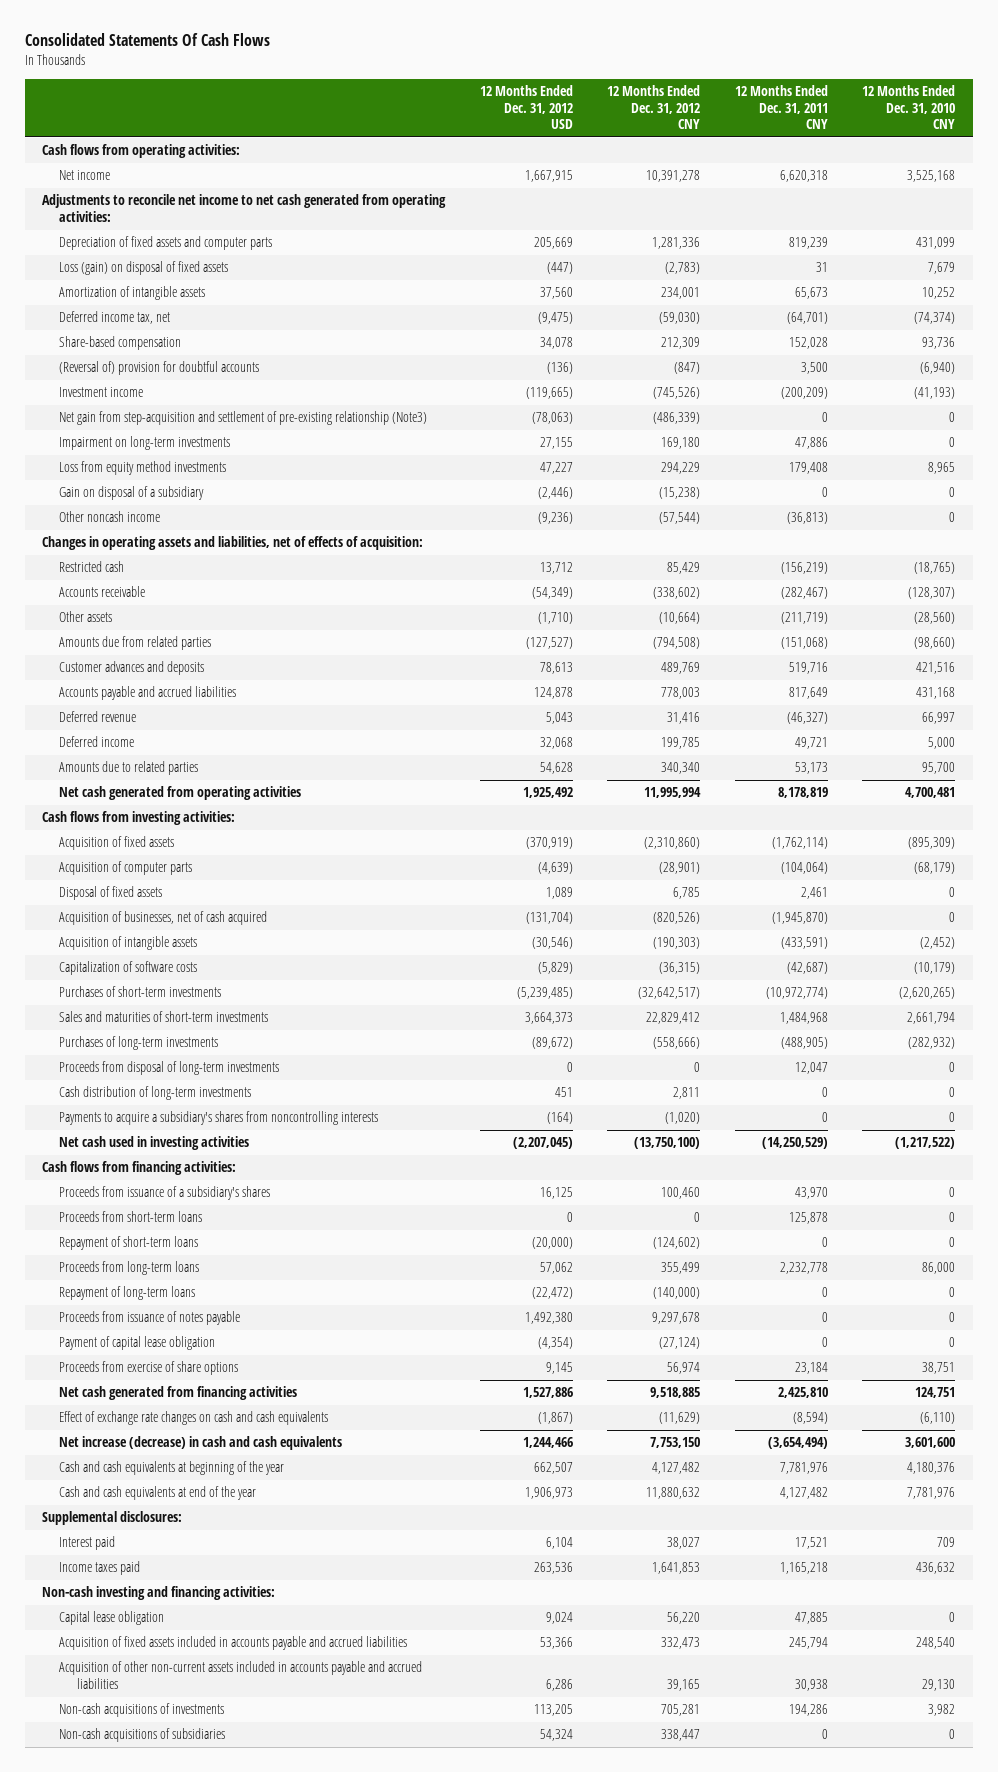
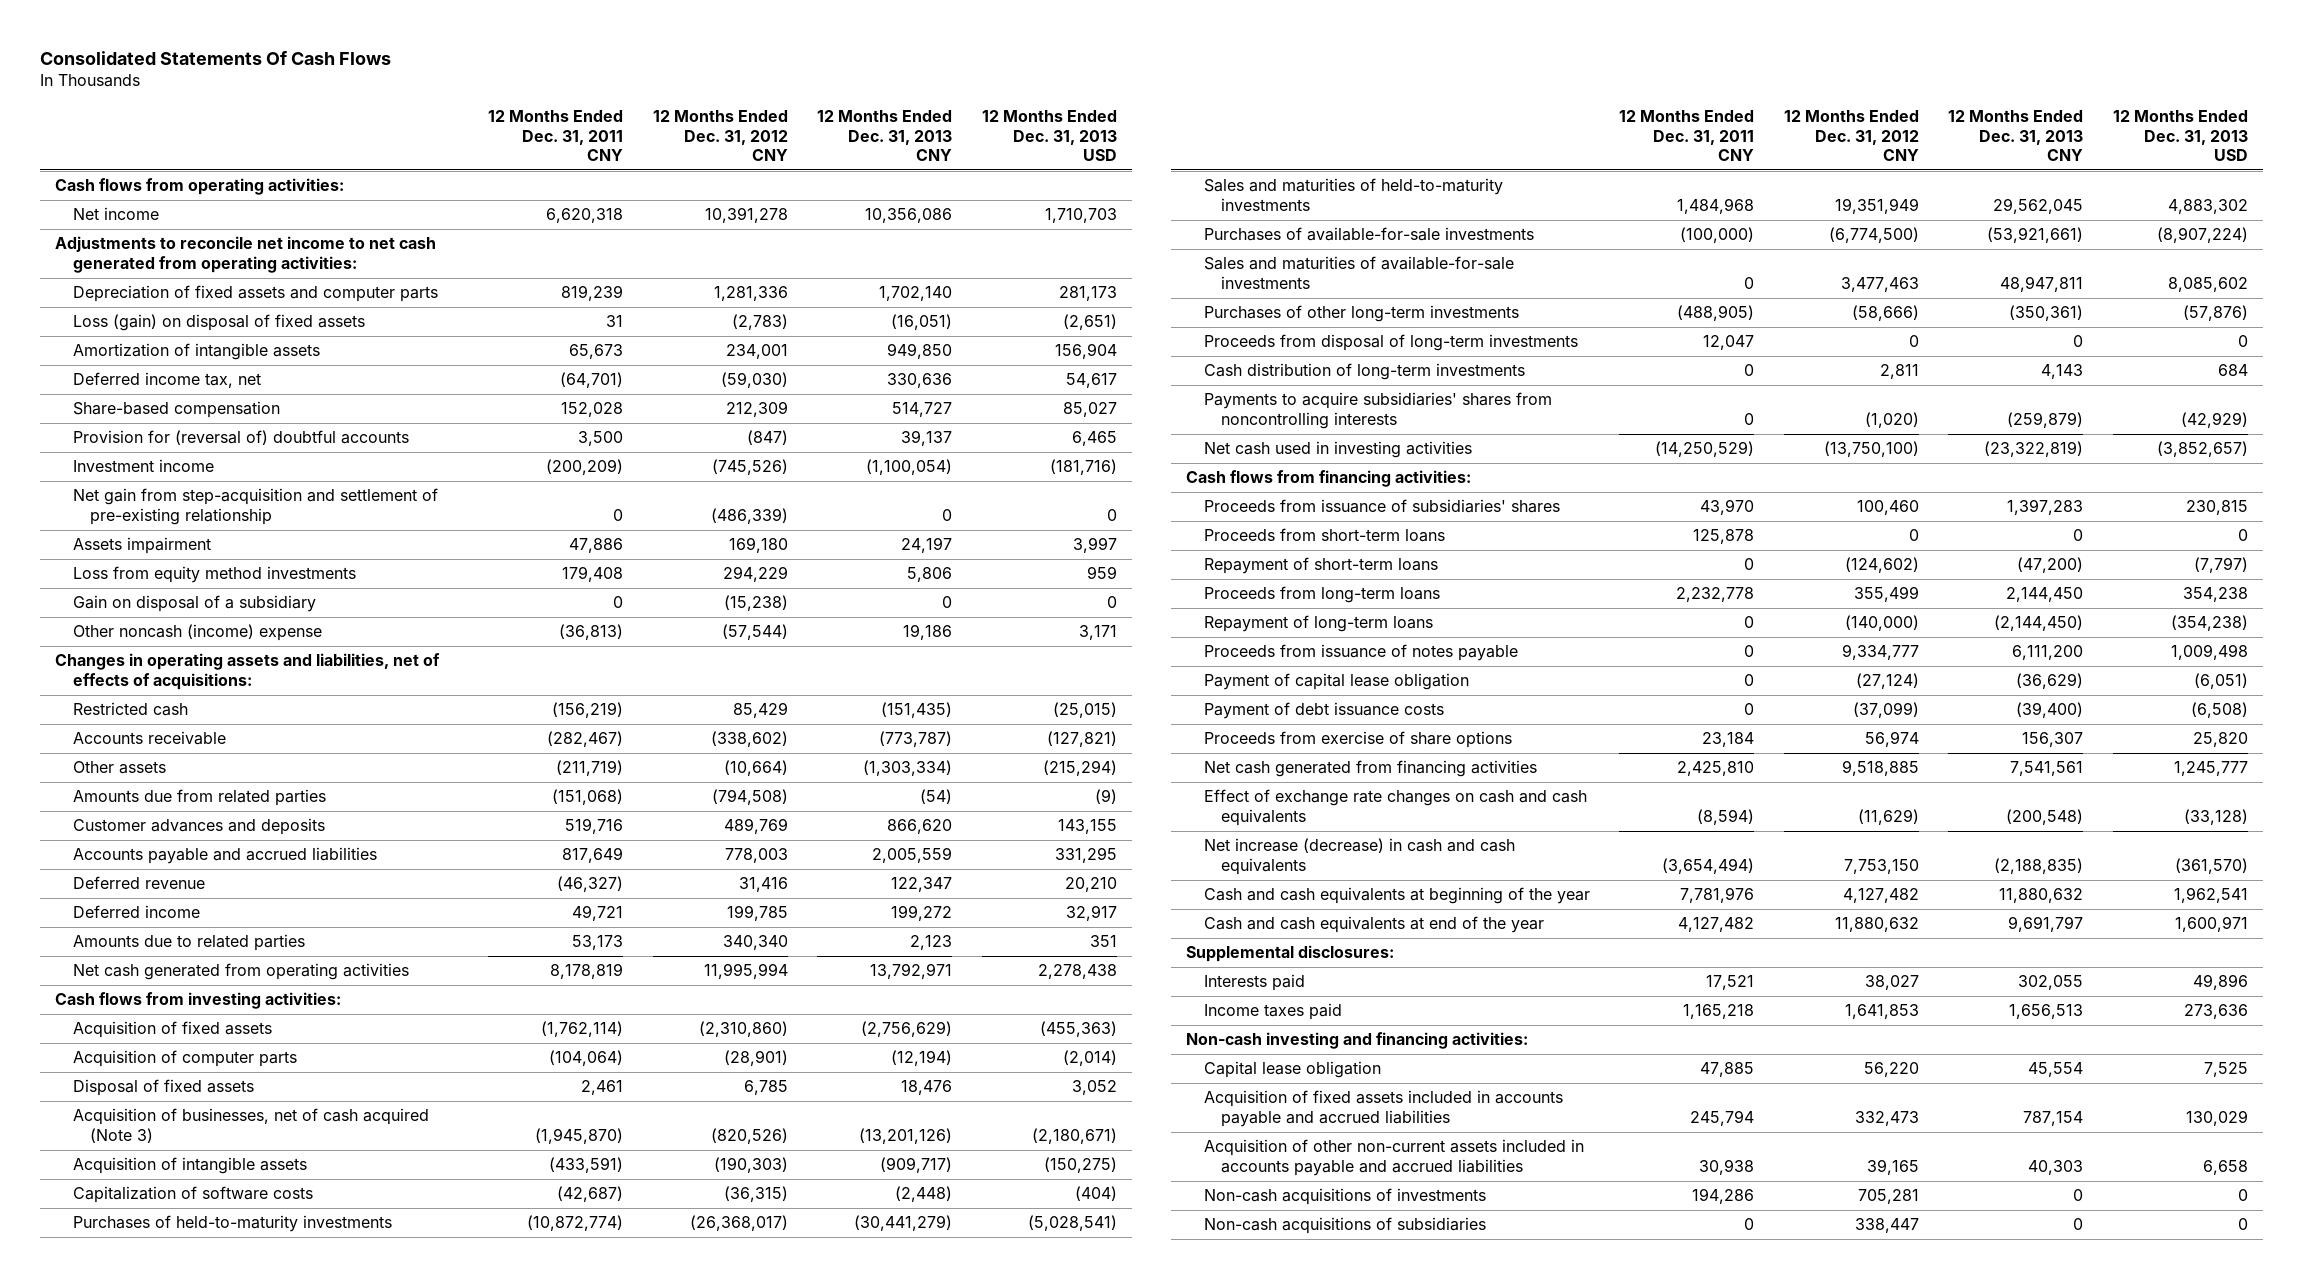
- | 12 Months Ended Dec. 31, 2012 USD | 12 Months Ended Dec. 31, 2012 CNY | 12 Months Ended Dec. 31, 2011 CNY | 12 Months Ended Dec. 31, 2010 CNY
+ | 12 Months Ended Dec. 31, 2011 CNY | 12 Months Ended Dec. 31, 2012 CNY | 12 Months Ended Dec. 31, 2013 CNY | 12 Months Ended Dec. 31, 2013 USD
- (Reversal of) provision for doubtful accounts | (136) | (847) | 3,500 | (6,940)
+ Provision for (reversal of) doubtful accounts | 3,500 | (847) | 39,137 | 6,465
- Net gain from step-acquisition and settlement of pre-existing relationship (Note3) | (78,063) | (486,339) | 0 | 0
- Impairment on long-term investments | 27,155 | 169,180 | 47,886 | 0
+ Net gain from step-acquisition and settlement of pre-existing relationship | 0 | (486,339) | 0 | 0
+ Assets impairment | 47,886 | 169,180 | 24,197 | 3,997
- Other noncash income | (9,236) | (57,544) | (36,813) | 0
- Changes in operating assets and liabilities, net of effects of acquisition:
+ Other noncash (income) expense | (36,813) | (57,544) | 19,186 | 3,171
+ Changes in operating assets and liabilities, net of effects of acquisitions:
- Acquisition of businesses, net of cash acquired | (131,704) | (820,526) | (1,945,870) | 0
+ Acquisition of businesses, net of cash acquired (Note 3) | (1,945,870) | (820,526) | (13,201,126) | (2,180,671)
- Purchases of short-term investments | (5,239,485) | (32,642,517) | (10,972,774) | (2,620,265)
- Sales and maturities of short-term investments | 3,664,373 | 22,829,412 | 1,484,968 | 2,661,794
- Purchases of long-term investments | (89,672) | (558,666) | (488,905) | (282,932)
+ Purchases of held-to-maturity investments | (10,872,774) | (26,368,017) | (30,441,279) | (5,028,541)
+ Sales and maturities of held-to-maturity investments | 1,484,968 | 19,351,949 | 29,562,045 | 4,883,302
+ Purchases of available-for-sale investments | (100,000) | (6,774,500) | (53,921,661) | (8,907,224)
+ Sales and maturities of available-for-sale investments | 0 | 3,477,463 | 48,947,811 | 8,085,602
+ Purchases of other long-term investments | (488,905) | (58,666) | (350,361) | (57,876)
- Payments to acquire a subsidiary's shares from noncontrolling interests | (164) | (1,020) | 0 | 0
+ Payments to acquire subsidiaries' shares from noncontrolling interests | 0 | (1,020) | (259,879) | (42,929)
- Proceeds from issuance of a subsidiary's shares | 16,125 | 100,460 | 43,970 | 0
+ Proceeds from issuance of subsidiaries' shares | 43,970 | 100,460 | 1,397,283 | 230,815
- Proceeds from issuance of notes payable | 1,492,380 | 9,297,678 | 0 | 0
+ Proceeds from issuance of notes payable | 0 | 9,334,777 | 6,111,200 | 1,009,498
+ Payment of debt issuance costs | 0 | (37,099) | (39,400) | (6,508)
- Interest paid | 6,104 | 38,027 | 17,521 | 709
+ Interests paid | 17,521 | 38,027 | 302,055 | 49,896

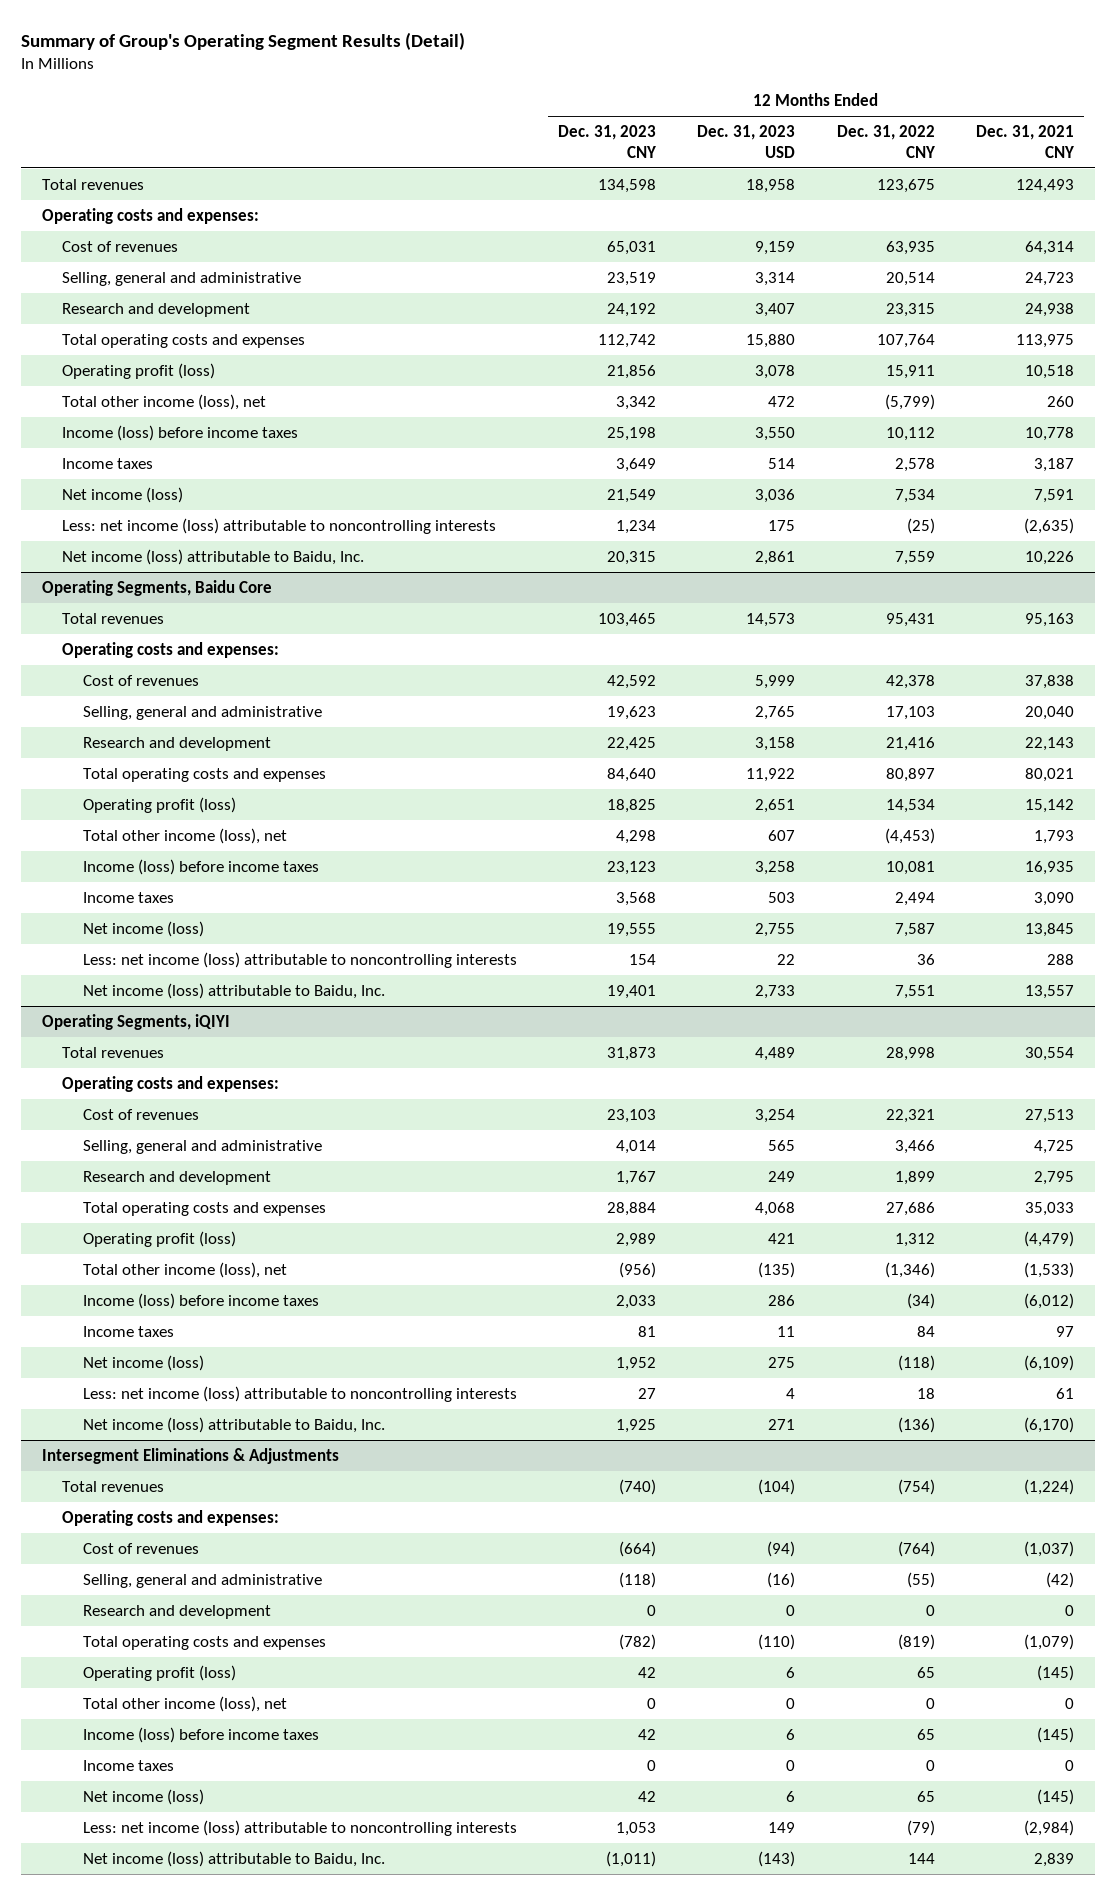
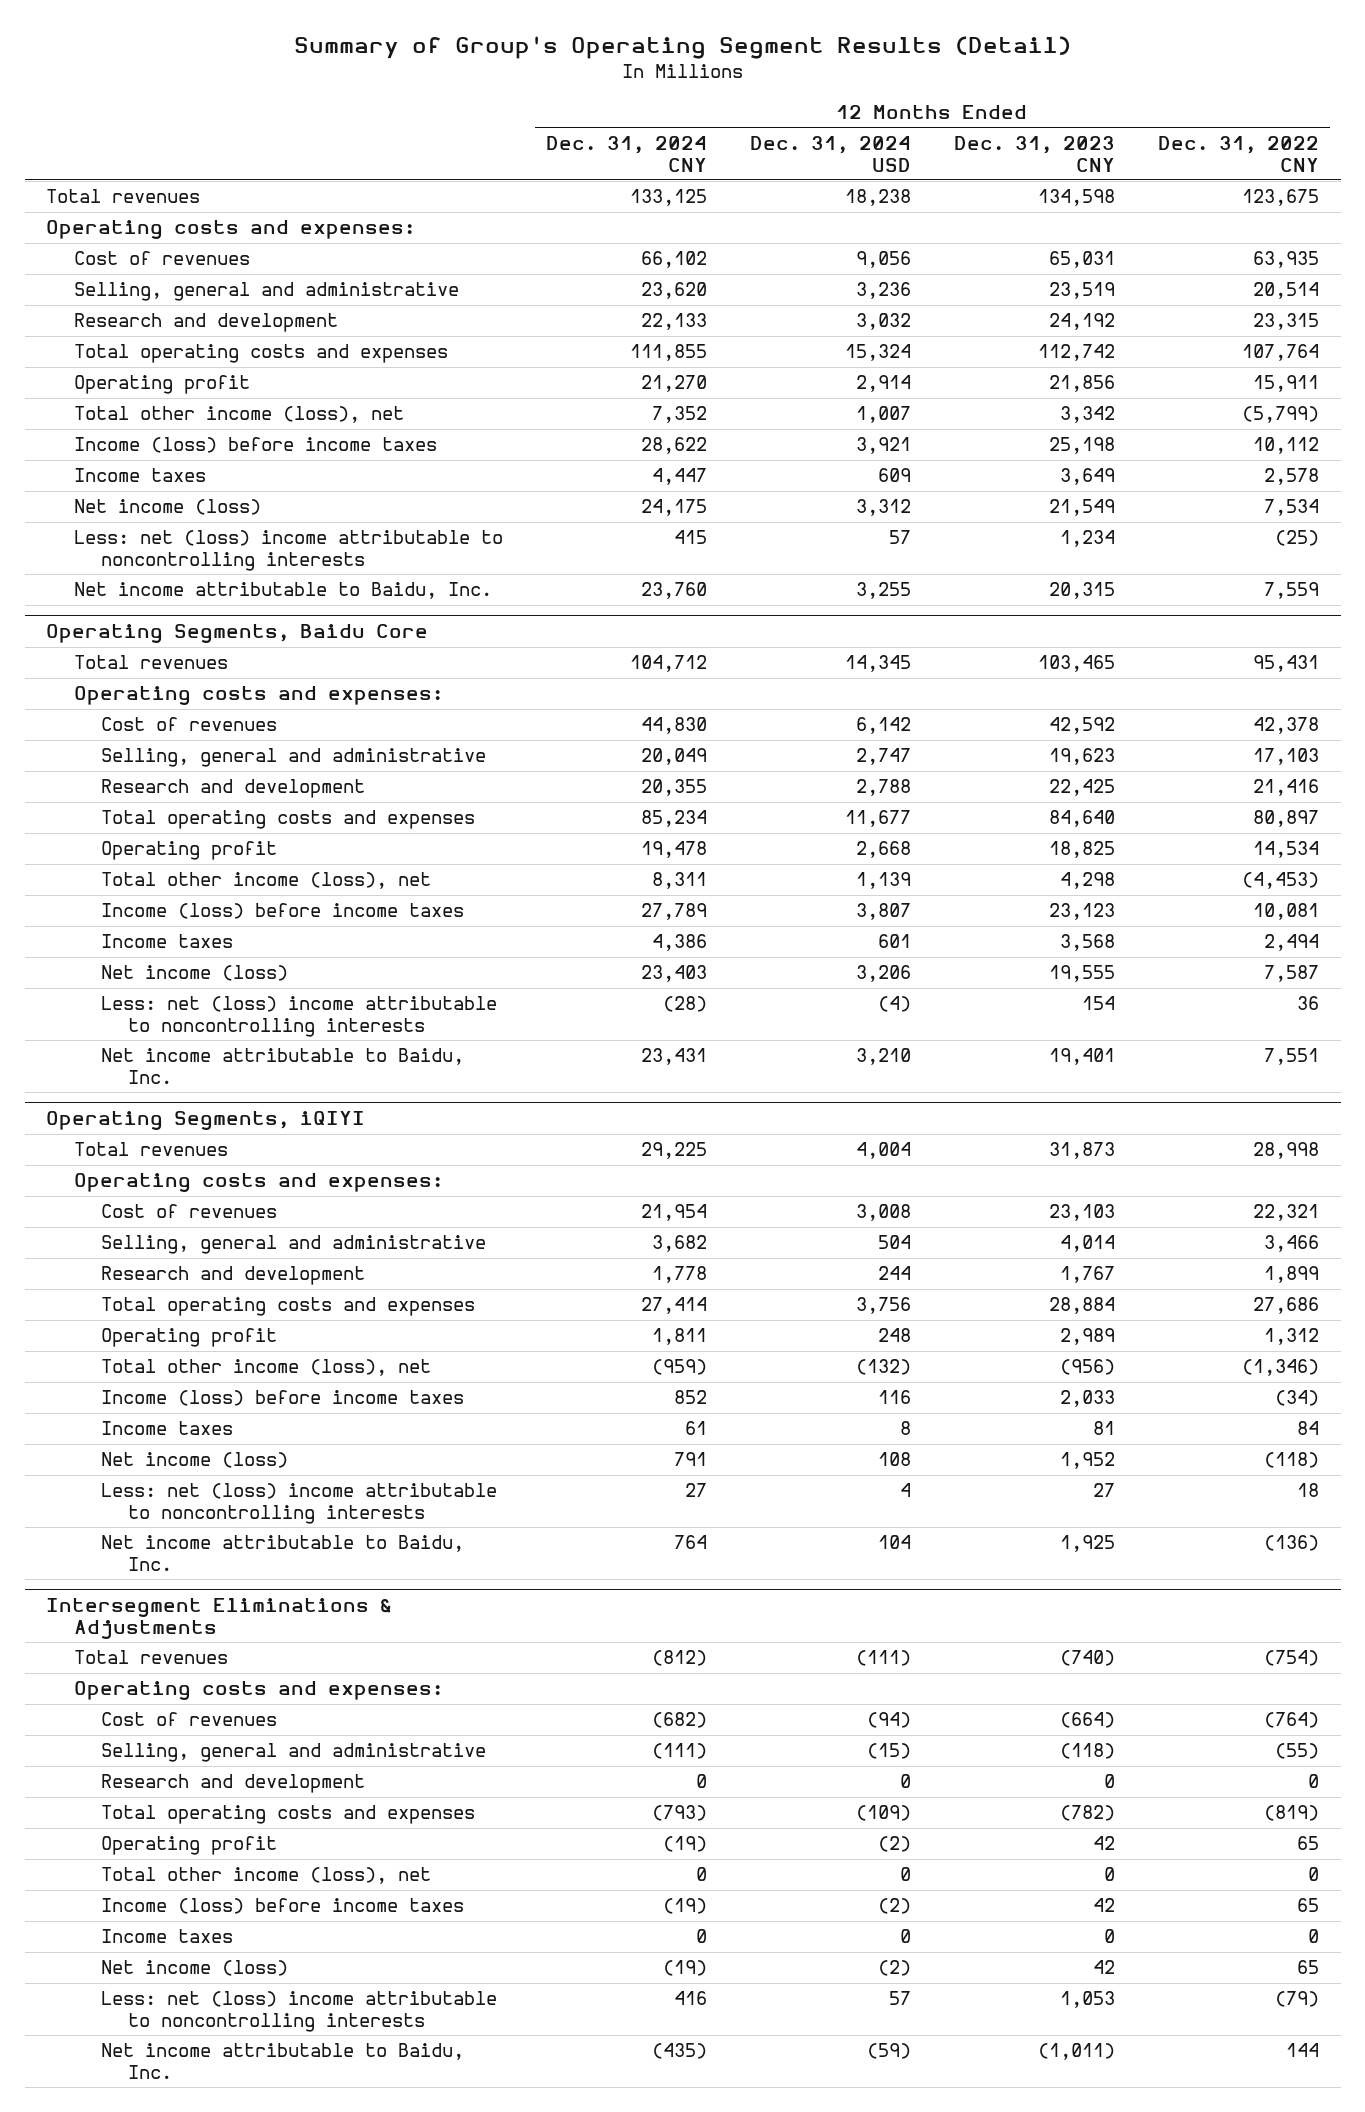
- | 12 Months Ended Dec. 31, 2023 CNY | 12 Months Ended Dec. 31, 2023 USD | 12 Months Ended Dec. 31, 2022 CNY | 12 Months Ended Dec. 31, 2021 CNY
+ | 12 Months Ended Dec. 31, 2024 CNY | 12 Months Ended Dec. 31, 2024 USD | 12 Months Ended Dec. 31, 2023 CNY | 12 Months Ended Dec. 31, 2022 CNY
- Operating profit (loss) | 21,856 | 3,078 | 15,911 | 10,518
+ Operating profit | 21,270 | 2,914 | 21,856 | 15,911
- Less: net income (loss) attributable to noncontrolling interests | 1,234 | 175 | (25) | (2,635)
- Net income (loss) attributable to Baidu, Inc. | 20,315 | 2,861 | 7,559 | 10,226
+ Less: net (loss) income attributable to noncontrolling interests | 415 | 57 | 1,234 | (25)
+ Net income attributable to Baidu, Inc. | 23,760 | 3,255 | 20,315 | 7,559
@ Operating Segments, Baidu Core
- Operating profit (loss) | 18,825 | 2,651 | 14,534 | 15,142
+ Operating profit | 19,478 | 2,668 | 18,825 | 14,534
- Less: net income (loss) attributable to noncontrolling interests | 154 | 22 | 36 | 288
- Net income (loss) attributable to Baidu, Inc. | 19,401 | 2,733 | 7,551 | 13,557
+ Less: net (loss) income attributable to noncontrolling interests | (28) | (4) | 154 | 36
+ Net income attributable to Baidu, Inc. | 23,431 | 3,210 | 19,401 | 7,551
@ Operating Segments, iQIYI
- Operating profit (loss) | 2,989 | 421 | 1,312 | (4,479)
+ Operating profit | 1,811 | 248 | 2,989 | 1,312
- Less: net income (loss) attributable to noncontrolling interests | 27 | 4 | 18 | 61
- Net income (loss) attributable to Baidu, Inc. | 1,925 | 271 | (136) | (6,170)
+ Less: net (loss) income attributable to noncontrolling interests | 27 | 4 | 27 | 18
+ Net income attributable to Baidu, Inc. | 764 | 104 | 1,925 | (136)
@ Intersegment Eliminations & Adjustments
- Operating profit (loss) | 42 | 6 | 65 | (145)
+ Operating profit | (19) | (2) | 42 | 65
- Less: net income (loss) attributable to noncontrolling interests | 1,053 | 149 | (79) | (2,984)
- Net income (loss) attributable to Baidu, Inc. | (1,011) | (143) | 144 | 2,839
+ Less: net (loss) income attributable to noncontrolling interests | 416 | 57 | 1,053 | (79)
+ Net income attributable to Baidu, Inc. | (435) | (59) | (1,011) | 144

